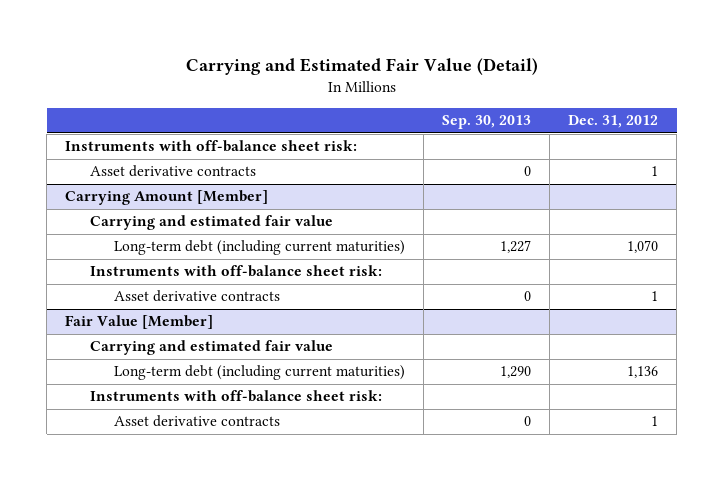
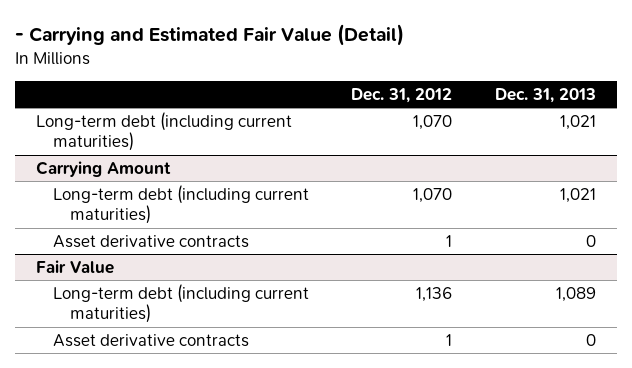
- Carrying and Estimated Fair Value (Detail)
+ - Carrying and Estimated Fair Value (Detail)
- | Sep. 30, 2013 | Dec. 31, 2012
+ | Dec. 31, 2012 | Dec. 31, 2013
- Instruments with off-balance sheet risk:
- Asset derivative contracts | 0 | 1
- Carrying Amount [Member]
- Carrying and estimated fair value
- Instruments with off-balance sheet risk:
+ Carrying Amount
+ Long-term debt (including current maturities) | 1,070 | 1,021
- Fair Value [Member]
- Carrying and estimated fair value
+ Fair Value
- Instruments with off-balance sheet risk:

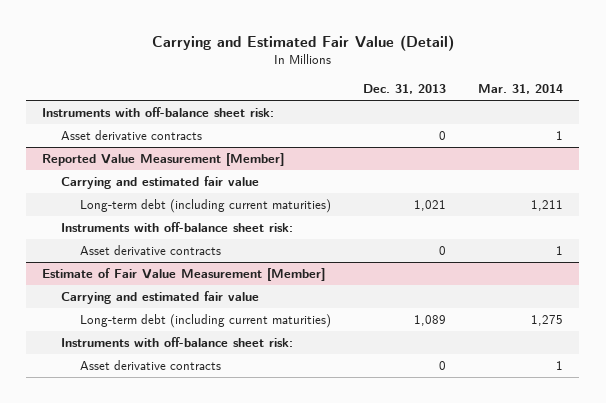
- - Carrying and Estimated Fair Value (Detail)
+ Carrying and Estimated Fair Value (Detail)
- | Dec. 31, 2012 | Dec. 31, 2013
+ | Dec. 31, 2013 | Mar. 31, 2014
- Long-term debt (including current maturities) | 1,070 | 1,021
- Carrying Amount
+ Instruments with off-balance sheet risk:
+ Asset derivative contracts | 0 | 1
+ Reported Value Measurement [Member]
+ Carrying and estimated fair value
+ Instruments with off-balance sheet risk:
- Fair Value
+ Estimate of Fair Value Measurement [Member]
+ Carrying and estimated fair value
+ Instruments with off-balance sheet risk:

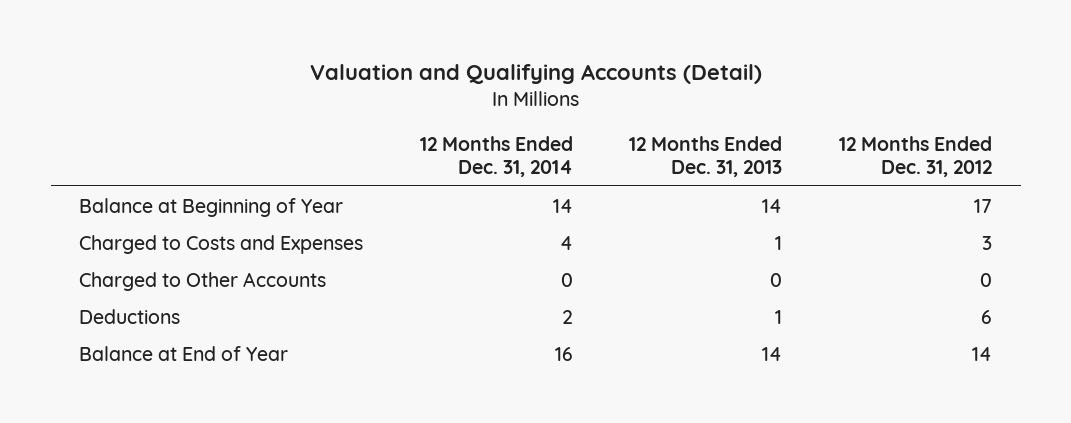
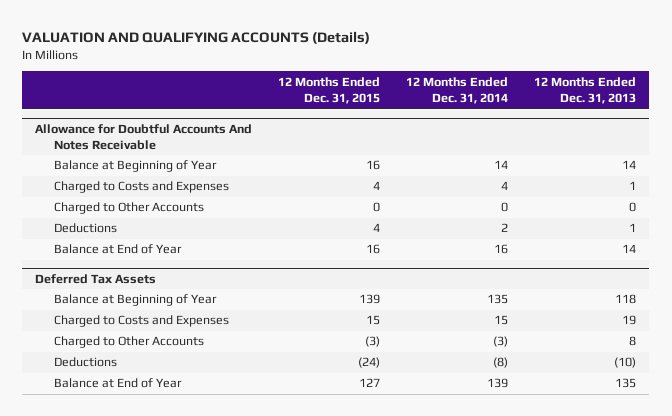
- Valuation and Qualifying Accounts (Detail)
+ VALUATION AND QUALIFYING ACCOUNTS (Details)
- | 12 Months Ended Dec. 31, 2014 | 12 Months Ended Dec. 31, 2013 | 12 Months Ended Dec. 31, 2012
+ | 12 Months Ended Dec. 31, 2015 | 12 Months Ended Dec. 31, 2014 | 12 Months Ended Dec. 31, 2013
+ Allowance for Doubtful Accounts And Notes Receivable
+ Deferred Tax Assets
+ Balance at Beginning of Year | 139 | 135 | 118
+ Charged to Costs and Expenses | 15 | 15 | 19
+ Charged to Other Accounts | (3) | (3) | 8
+ Deductions | (24) | (8) | (10)
+ Balance at End of Year | 127 | 139 | 135

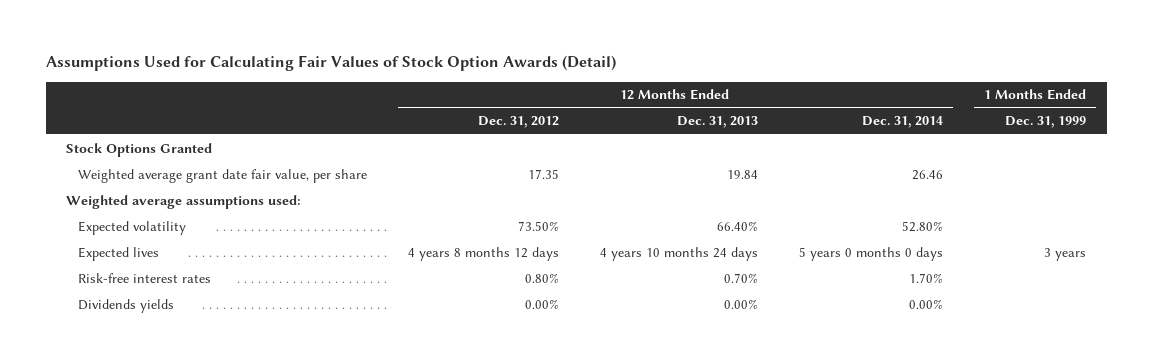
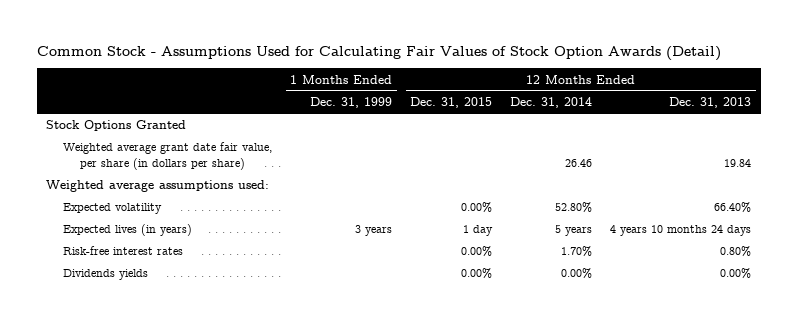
- Assumptions Used for Calculating Fair Values of Stock Option Awards (Detail)
+ Common Stock - Assumptions Used for Calculating Fair Values of Stock Option Awards (Detail)
- | 12 Months Ended Dec. 31, 2012 | 12 Months Ended Dec. 31, 2013 | 12 Months Ended Dec. 31, 2014 | 1 Months Ended Dec. 31, 1999
+ | 1 Months Ended Dec. 31, 1999 | 12 Months Ended Dec. 31, 2015 | 12 Months Ended Dec. 31, 2014 | 12 Months Ended Dec. 31, 2013
- Weighted average grant date fair value, per share | 17.35 | 19.84 | 26.46 |
+ Weighted average grant date fair value, per share (in dollars per share) | | | 26.46 | 19.84
- Expected lives | 4 years 8 months 12 days | 4 years 10 months 24 days | 5 years 0 months 0 days | 3 years
- Risk-free interest rates | 0.80% | 0.70% | 1.70% |
+ Expected lives (in years) | 3 years | 1 day | 5 years | 4 years 10 months 24 days
+ Risk-free interest rates | | 0.00% | 1.70% | 0.80%

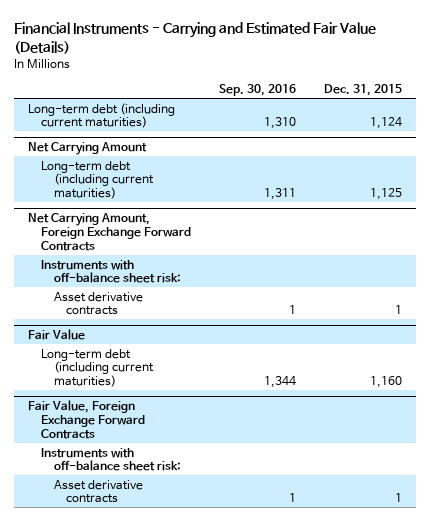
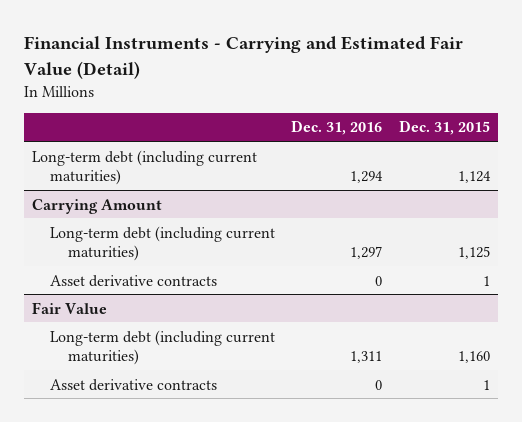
- Financial Instruments - Carrying and Estimated Fair Value (Details)
+ Financial Instruments - Carrying and Estimated Fair Value (Detail)
- | Sep. 30, 2016 | Dec. 31, 2015
+ | Dec. 31, 2016 | Dec. 31, 2015
- Net Carrying Amount
+ Carrying Amount
- Net Carrying Amount, Foreign Exchange Forward Contracts
- Instruments with off-balance sheet risk:
- Fair Value, Foreign Exchange Forward Contracts
- Instruments with off-balance sheet risk:

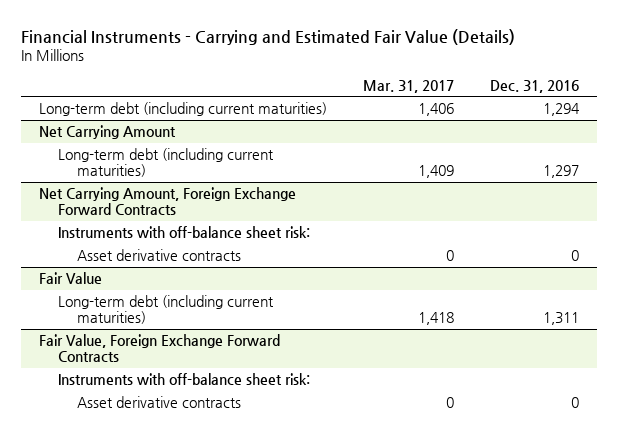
- Financial Instruments - Carrying and Estimated Fair Value (Detail)
+ Financial Instruments - Carrying and Estimated Fair Value (Details)
- | Dec. 31, 2016 | Dec. 31, 2015
+ | Mar. 31, 2017 | Dec. 31, 2016
- Carrying Amount
+ Net Carrying Amount
+ Net Carrying Amount, Foreign Exchange Forward Contracts
+ Instruments with off-balance sheet risk:
+ Fair Value, Foreign Exchange Forward Contracts
+ Instruments with off-balance sheet risk:

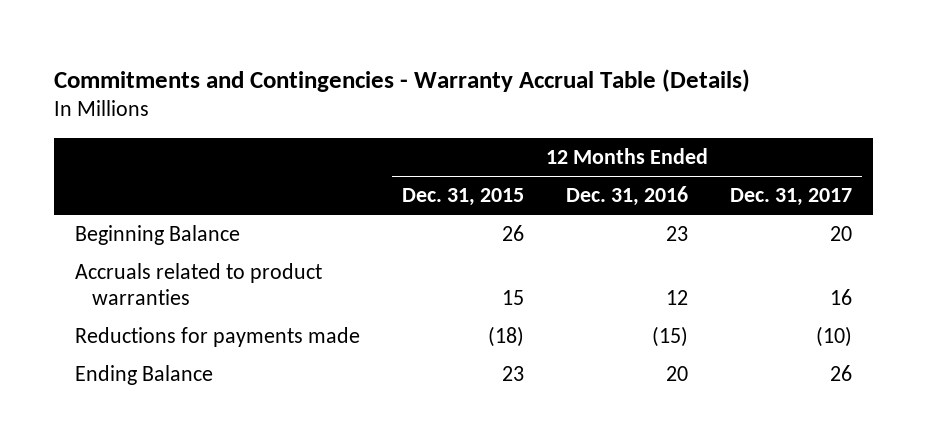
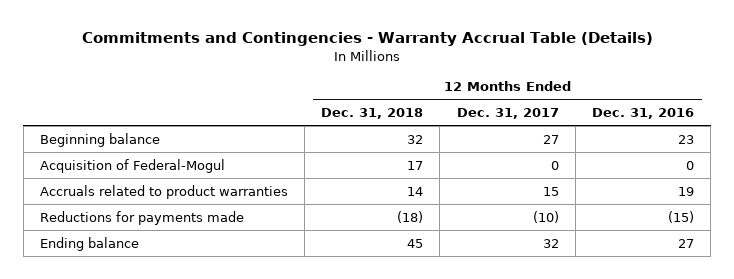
- | 12 Months Ended Dec. 31, 2015 | 12 Months Ended Dec. 31, 2016 | 12 Months Ended Dec. 31, 2017
+ | 12 Months Ended Dec. 31, 2018 | 12 Months Ended Dec. 31, 2017 | 12 Months Ended Dec. 31, 2016
- Beginning Balance | 26 | 23 | 20
- Accruals related to product warranties | 15 | 12 | 16
+ Beginning balance | 32 | 27 | 23
+ Acquisition of Federal-Mogul | 17 | 0 | 0
+ Accruals related to product warranties | 14 | 15 | 19
- Ending Balance | 23 | 20 | 26
+ Ending balance | 45 | 32 | 27

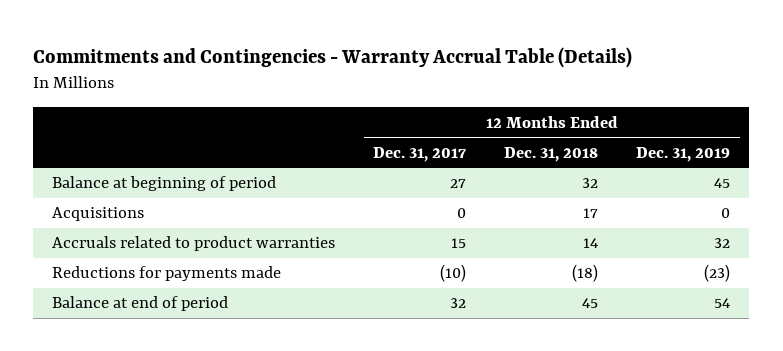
- | 12 Months Ended Dec. 31, 2018 | 12 Months Ended Dec. 31, 2017 | 12 Months Ended Dec. 31, 2016
+ | 12 Months Ended Dec. 31, 2017 | 12 Months Ended Dec. 31, 2018 | 12 Months Ended Dec. 31, 2019
- Beginning balance | 32 | 27 | 23
- Acquisition of Federal-Mogul | 17 | 0 | 0
+ Balance at beginning of period | 27 | 32 | 45
+ Acquisitions | 0 | 17 | 0
- Ending balance | 45 | 32 | 27
+ Balance at end of period | 32 | 45 | 54

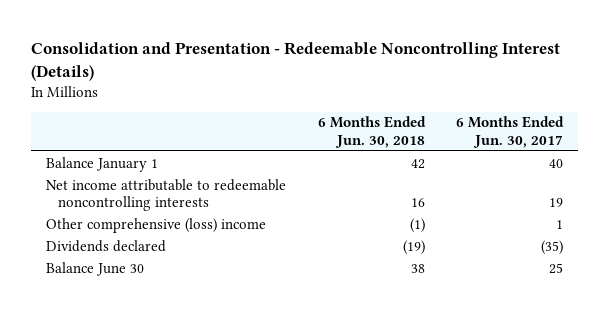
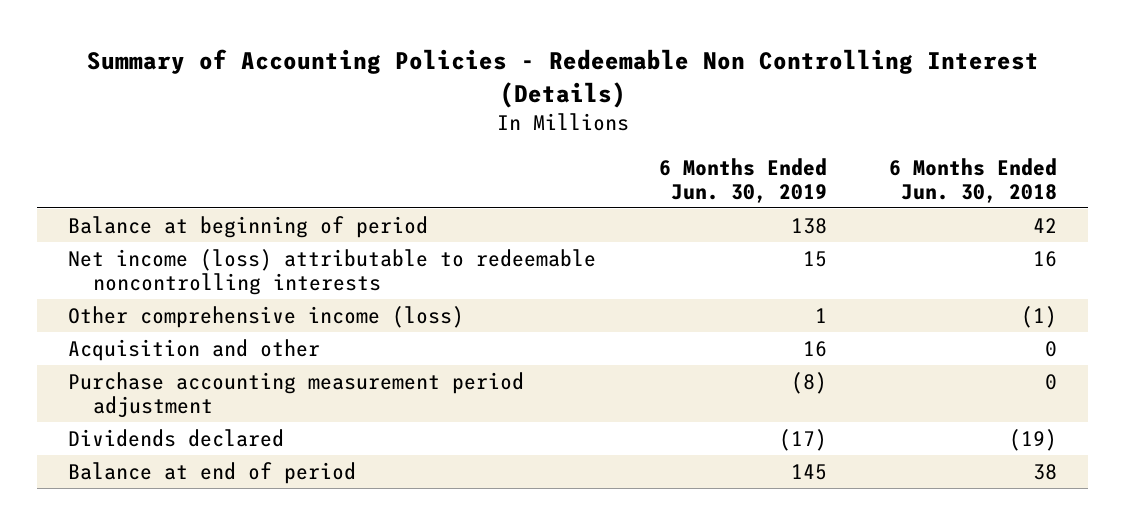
- Consolidation and Presentation - Redeemable Noncontrolling Interest (Details)
+ Summary of Accounting Policies - Redeemable Non Controlling Interest (Details)
- | 6 Months Ended Jun. 30, 2018 | 6 Months Ended Jun. 30, 2017
+ | 6 Months Ended Jun. 30, 2019 | 6 Months Ended Jun. 30, 2018
- Balance January 1 | 42 | 40
- Net income attributable to redeemable noncontrolling interests | 16 | 19
- Other comprehensive (loss) income | (1) | 1
+ Balance at beginning of period | 138 | 42
+ Net income (loss) attributable to redeemable noncontrolling interests | 15 | 16
+ Other comprehensive income (loss) | 1 | (1)
+ Acquisition and other | 16 | 0
+ Purchase accounting measurement period adjustment | (8) | 0
- Balance June 30 | 38 | 25
+ Balance at end of period | 145 | 38

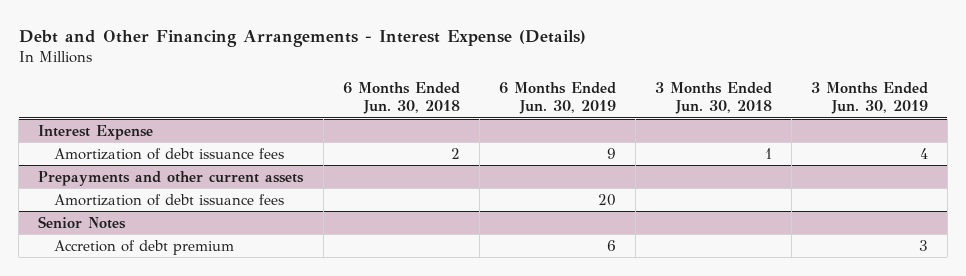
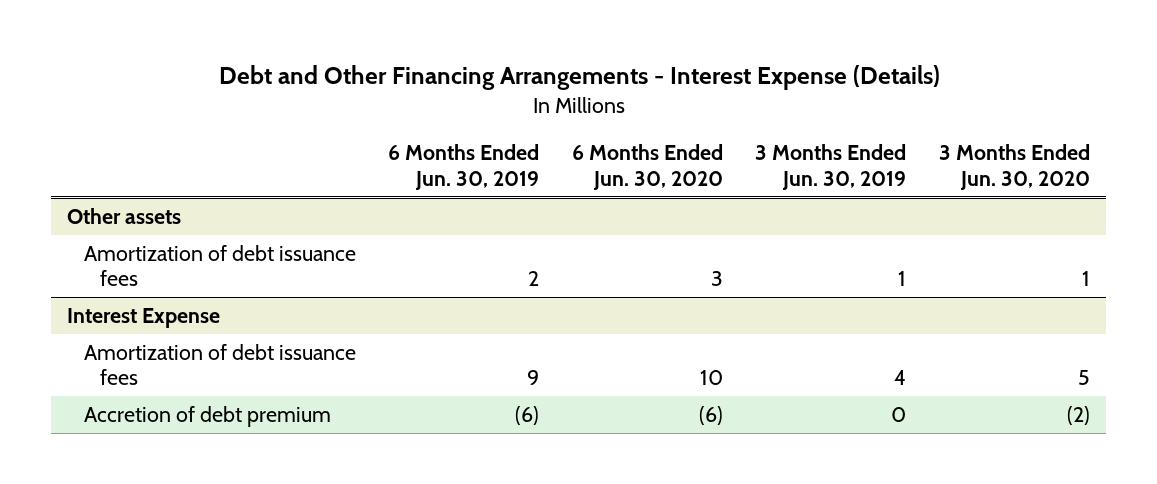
- | 6 Months Ended Jun. 30, 2018 | 6 Months Ended Jun. 30, 2019 | 3 Months Ended Jun. 30, 2018 | 3 Months Ended Jun. 30, 2019
+ | 6 Months Ended Jun. 30, 2019 | 6 Months Ended Jun. 30, 2020 | 3 Months Ended Jun. 30, 2019 | 3 Months Ended Jun. 30, 2020
+ Other assets
+ Amortization of debt issuance fees | 2 | 3 | 1 | 1
- Prepayments and other current assets
- Amortization of debt issuance fees | | 20 | |
- Senior Notes
- Accretion of debt premium | | 6 | | 3
@ Interest Expense
+ Accretion of debt premium | (6) | (6) | 0 | (2)

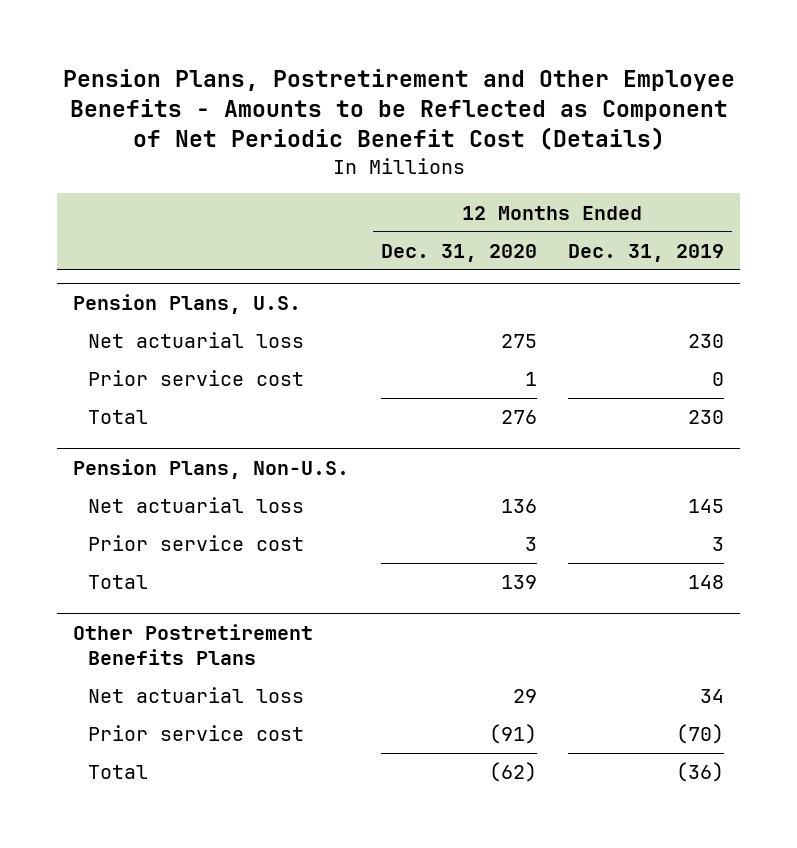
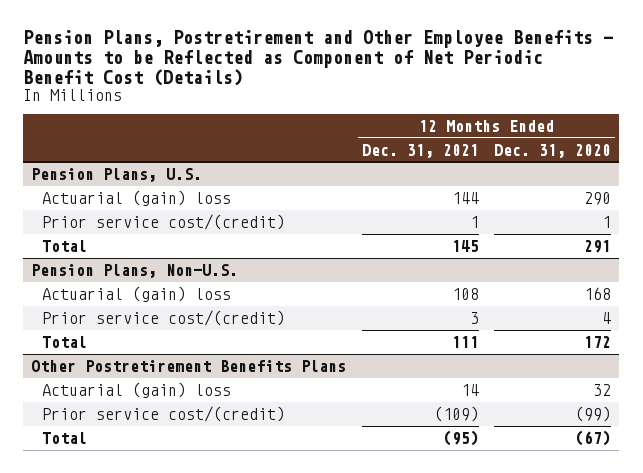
- | 12 Months Ended Dec. 31, 2020 | 12 Months Ended Dec. 31, 2019
+ | 12 Months Ended Dec. 31, 2021 | 12 Months Ended Dec. 31, 2020
@ Pension Plans, U.S.
- Net actuarial loss | 275 | 230
- Prior service cost | 1 | 0
- Total | 276 | 230
+ Actuarial (gain) loss | 144 | 290
+ Prior service cost/(credit) | 1 | 1
+ Total | 145 | 291
@ Pension Plans, Non-U.S.
- Net actuarial loss | 136 | 145
- Prior service cost | 3 | 3
- Total | 139 | 148
+ Actuarial (gain) loss | 108 | 168
+ Prior service cost/(credit) | 3 | 4
+ Total | 111 | 172
@ Other Postretirement Benefits Plans
- Net actuarial loss | 29 | 34
- Prior service cost | (91) | (70)
- Total | (62) | (36)
+ Actuarial (gain) loss | 14 | 32
+ Prior service cost/(credit) | (109) | (99)
+ Total | (95) | (67)

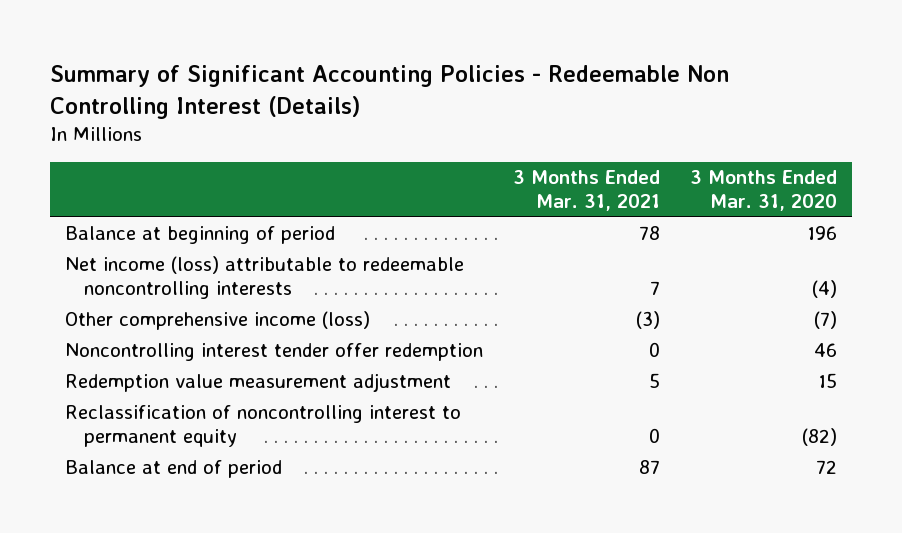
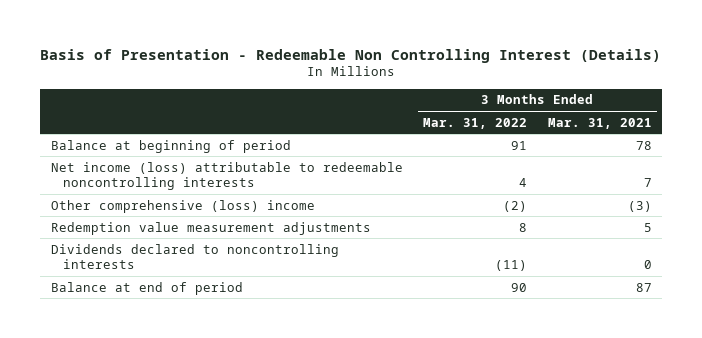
- Summary of Significant Accounting Policies - Redeemable Non Controlling Interest (Details)
+ Basis of Presentation - Redeemable Non Controlling Interest (Details)
- | 3 Months Ended Mar. 31, 2021 | 3 Months Ended Mar. 31, 2020
+ | 3 Months Ended Mar. 31, 2022 | 3 Months Ended Mar. 31, 2021
- Other comprehensive income (loss) | (3) | (7)
- Noncontrolling interest tender offer redemption | 0 | 46
- Redemption value measurement adjustment | 5 | 15
- Reclassification of noncontrolling interest to permanent equity | 0 | (82)
+ Other comprehensive (loss) income | (2) | (3)
+ Redemption value measurement adjustments | 8 | 5
+ Dividends declared to noncontrolling interests | (11) | 0

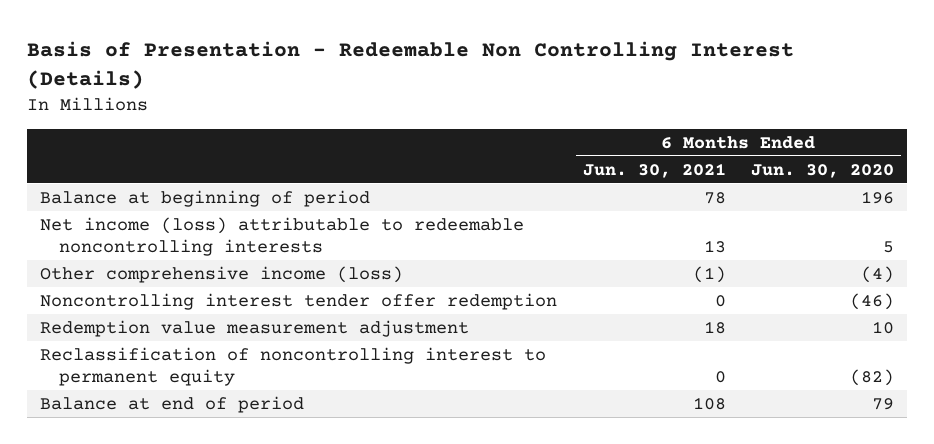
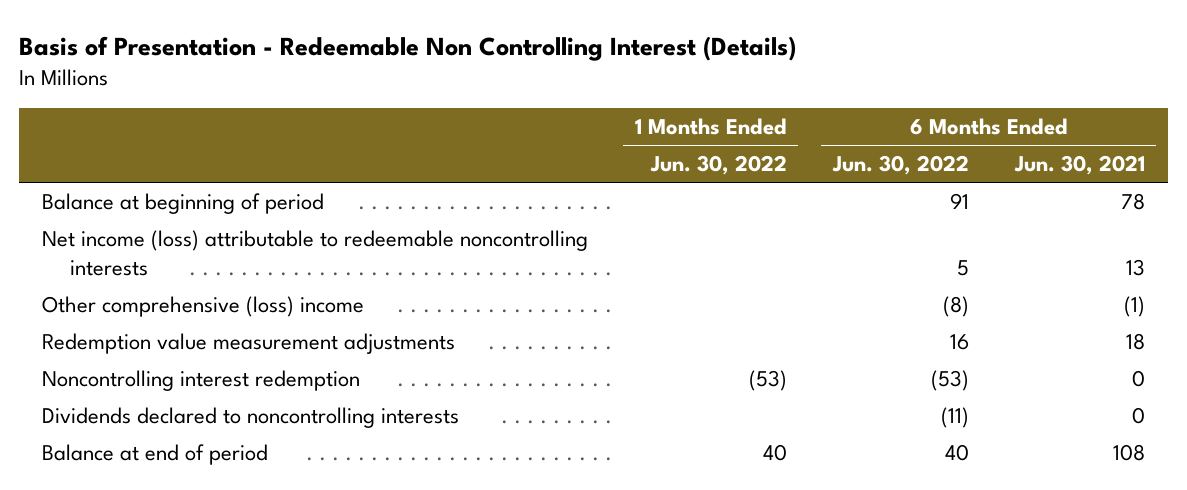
- | 6 Months Ended Jun. 30, 2021 | 6 Months Ended Jun. 30, 2020
+ | 1 Months Ended Jun. 30, 2022 | 6 Months Ended Jun. 30, 2022 | 6 Months Ended Jun. 30, 2021
- Other comprehensive income (loss) | (1) | (4)
- Noncontrolling interest tender offer redemption | 0 | (46)
- Redemption value measurement adjustment | 18 | 10
- Reclassification of noncontrolling interest to permanent equity | 0 | (82)
+ Other comprehensive (loss) income | | (8) | (1)
+ Redemption value measurement adjustments | | 16 | 18
+ Noncontrolling interest redemption | (53) | (53) | 0
+ Dividends declared to noncontrolling interests | | (11) | 0

